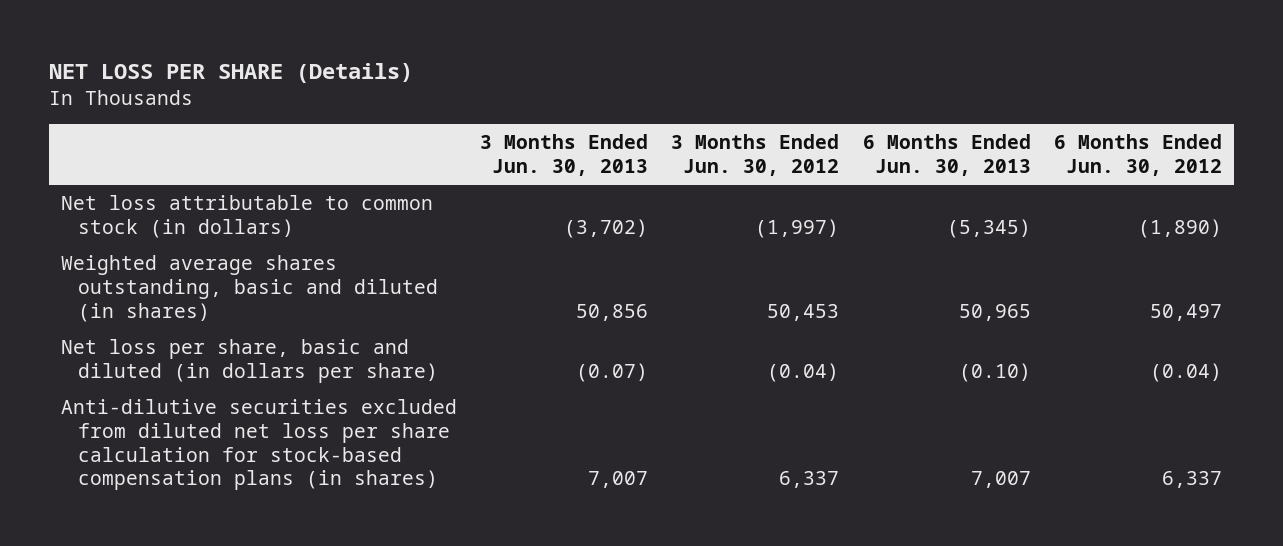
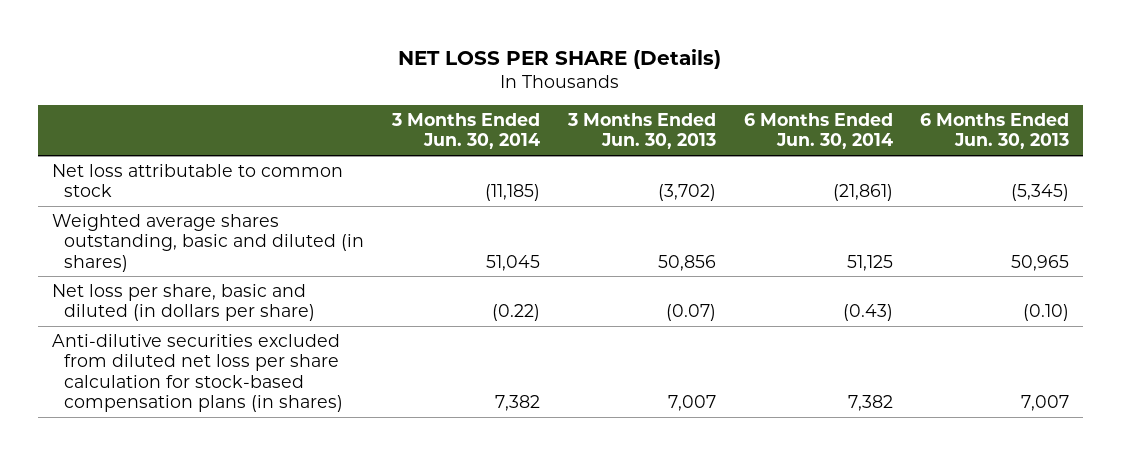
- | 3 Months Ended Jun. 30, 2013 | 3 Months Ended Jun. 30, 2012 | 6 Months Ended Jun. 30, 2013 | 6 Months Ended Jun. 30, 2012
+ | 3 Months Ended Jun. 30, 2014 | 3 Months Ended Jun. 30, 2013 | 6 Months Ended Jun. 30, 2014 | 6 Months Ended Jun. 30, 2013
- Net loss attributable to common stock (in dollars) | (3,702) | (1,997) | (5,345) | (1,890)
+ Net loss attributable to common stock | (11,185) | (3,702) | (21,861) | (5,345)

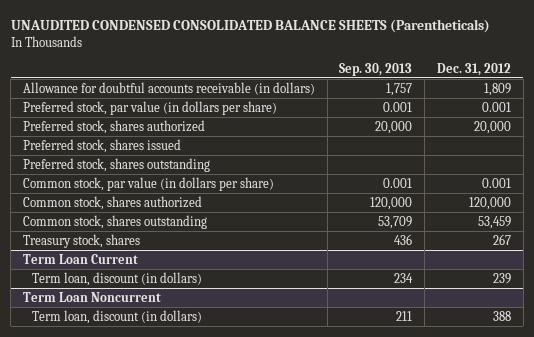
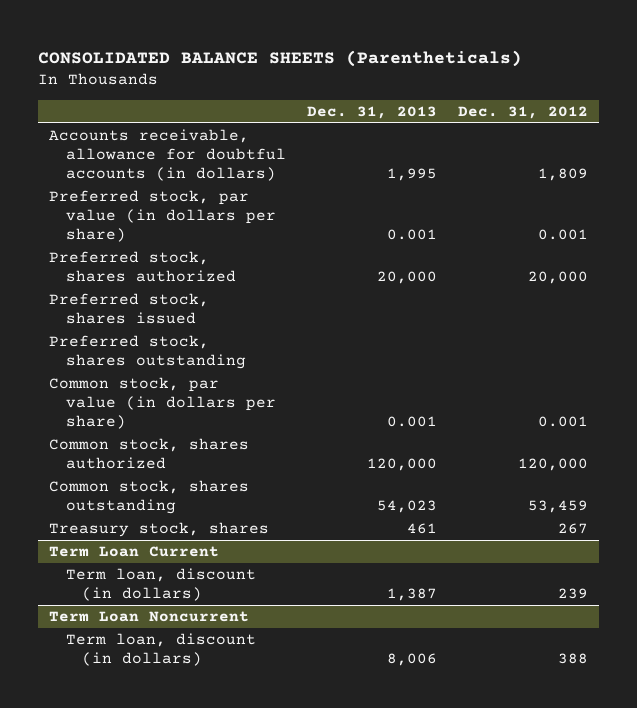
- UNAUDITED CONDENSED CONSOLIDATED BALANCE SHEETS (Parentheticals)
+ CONSOLIDATED BALANCE SHEETS (Parentheticals)
- | Sep. 30, 2013 | Dec. 31, 2012
+ | Dec. 31, 2013 | Dec. 31, 2012
- Allowance for doubtful accounts receivable (in dollars) | 1,757 | 1,809
+ Accounts receivable, allowance for doubtful accounts (in dollars) | 1,995 | 1,809

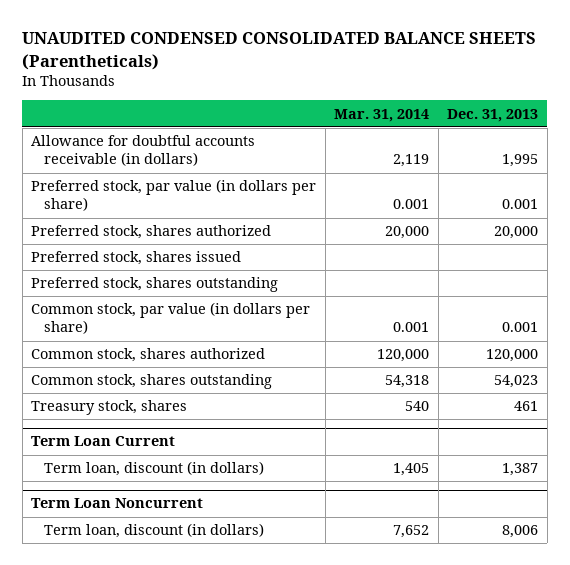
- CONSOLIDATED BALANCE SHEETS (Parentheticals)
+ UNAUDITED CONDENSED CONSOLIDATED BALANCE SHEETS (Parentheticals)
- | Dec. 31, 2013 | Dec. 31, 2012
+ | Mar. 31, 2014 | Dec. 31, 2013
- Accounts receivable, allowance for doubtful accounts (in dollars) | 1,995 | 1,809
+ Allowance for doubtful accounts receivable (in dollars) | 2,119 | 1,995

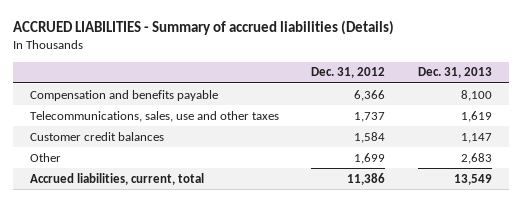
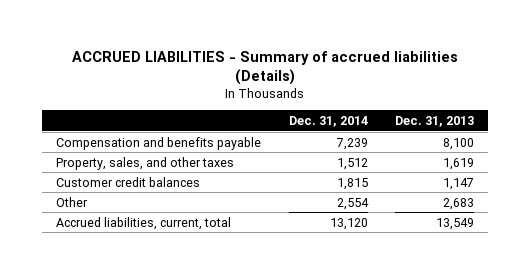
- | Dec. 31, 2012 | Dec. 31, 2013
+ | Dec. 31, 2014 | Dec. 31, 2013
- Telecommunications, sales, use and other taxes | 1,737 | 1,619
+ Property, sales, and other taxes | 1,512 | 1,619

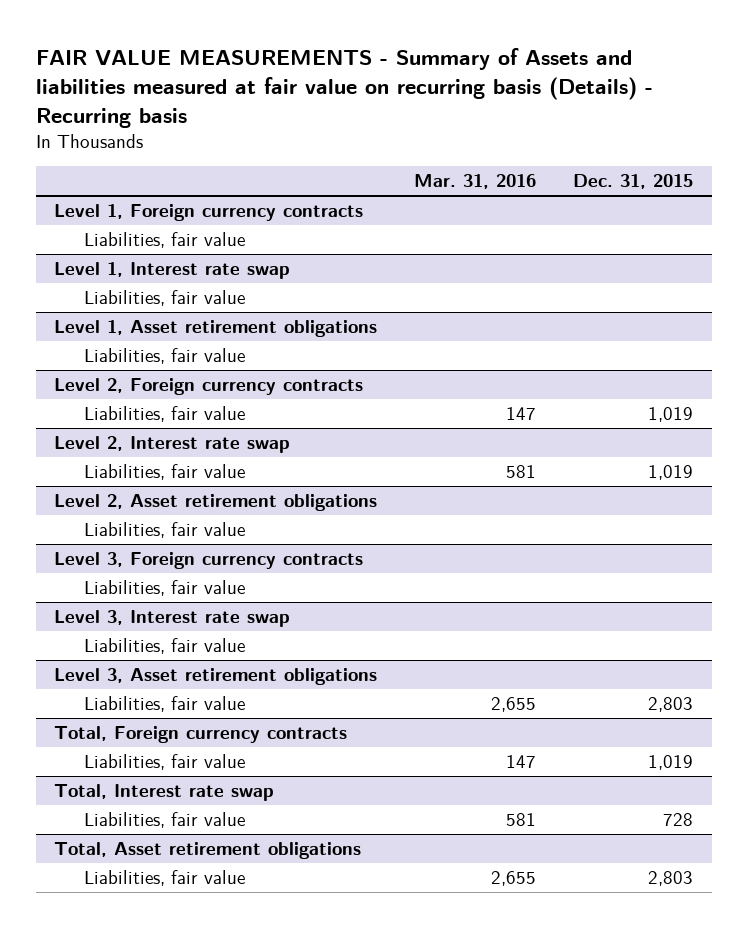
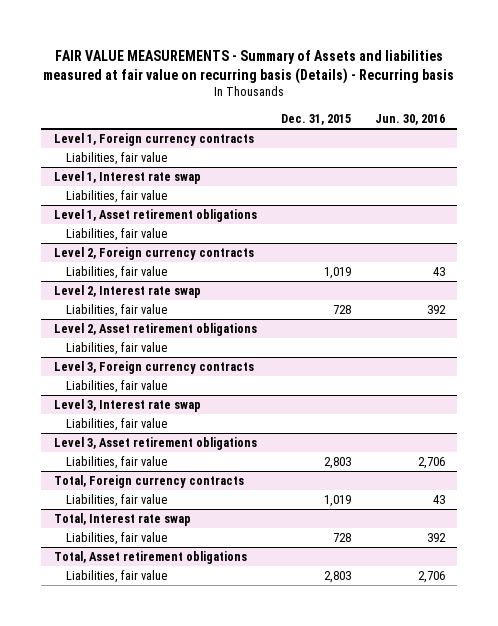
- | Mar. 31, 2016 | Dec. 31, 2015
+ | Dec. 31, 2015 | Jun. 30, 2016
@ Level 2, Interest rate swap
- Liabilities, fair value | 581 | 1,019
+ Liabilities, fair value | 728 | 392

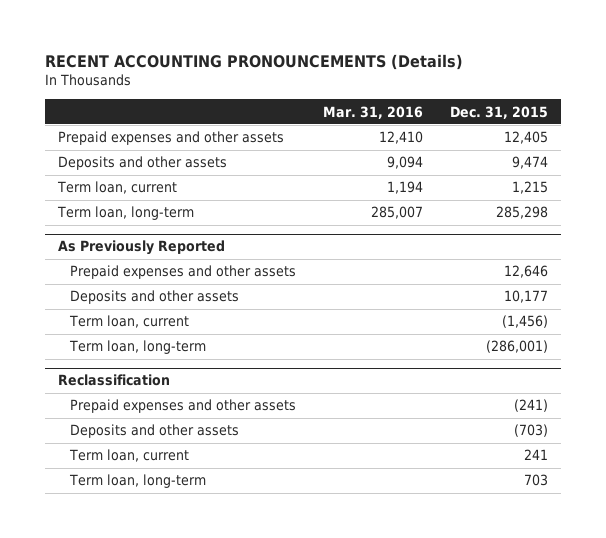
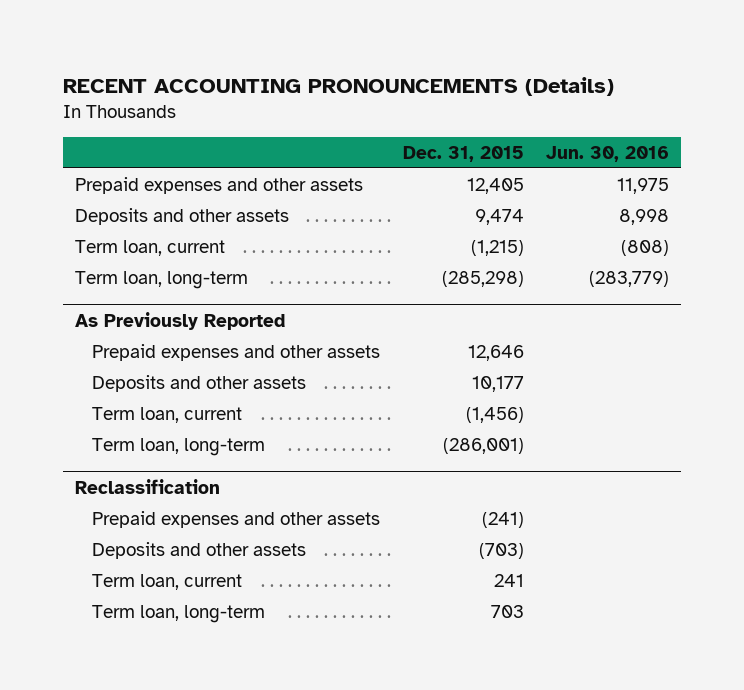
- | Mar. 31, 2016 | Dec. 31, 2015
+ | Dec. 31, 2015 | Jun. 30, 2016
- Term loan, current | 1,194 | 1,215
- Term loan, long-term | 285,007 | 285,298
+ Term loan, current | (1,215) | (808)
+ Term loan, long-term | (285,298) | (283,779)

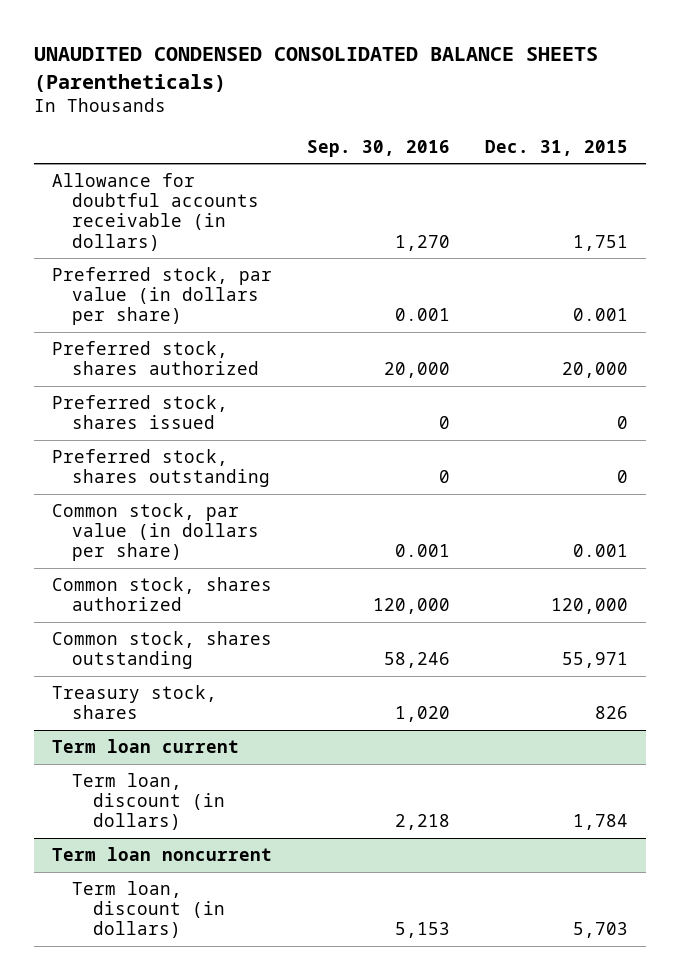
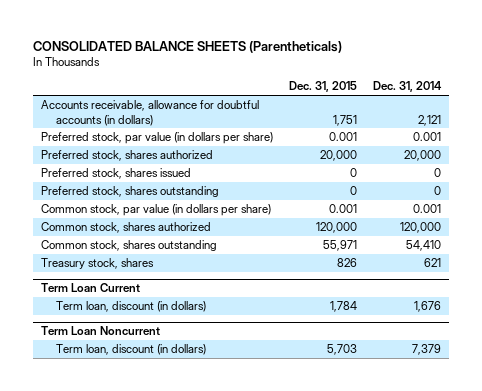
- UNAUDITED CONDENSED CONSOLIDATED BALANCE SHEETS (Parentheticals)
+ CONSOLIDATED BALANCE SHEETS (Parentheticals)
- | Sep. 30, 2016 | Dec. 31, 2015
+ | Dec. 31, 2015 | Dec. 31, 2014
- Allowance for doubtful accounts receivable (in dollars) | 1,270 | 1,751
+ Accounts receivable, allowance for doubtful accounts (in dollars) | 1,751 | 2,121
- Term loan current
+ Term Loan Current
- Term loan noncurrent
+ Term Loan Noncurrent

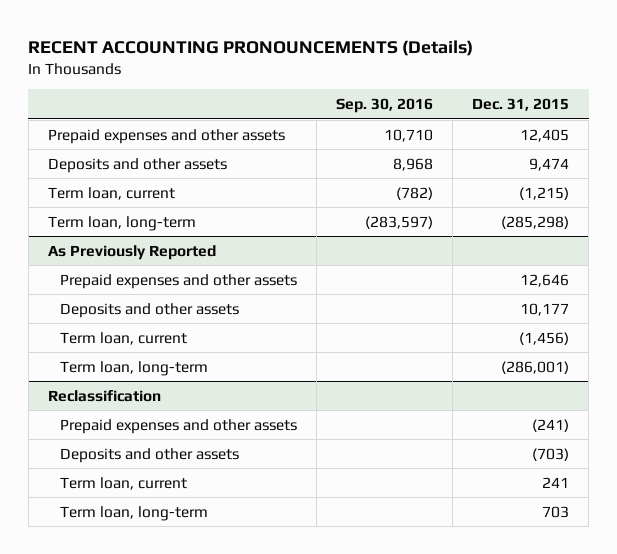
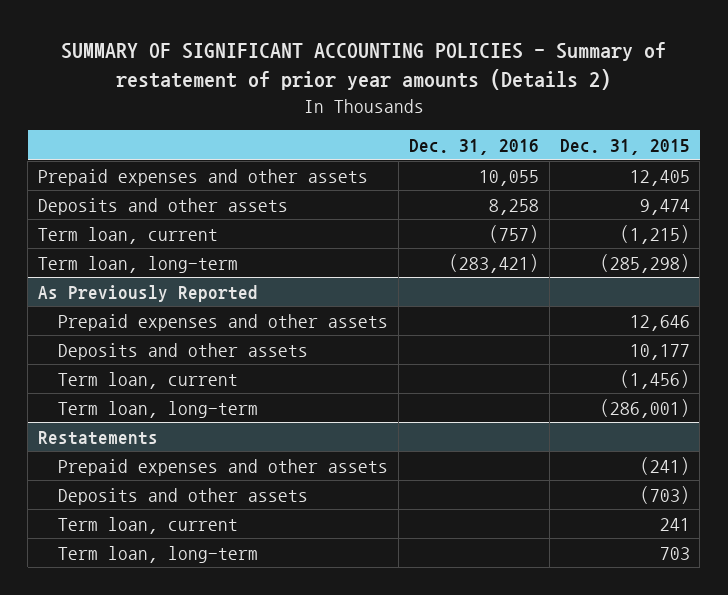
- RECENT ACCOUNTING PRONOUNCEMENTS (Details)
+ SUMMARY OF SIGNIFICANT ACCOUNTING POLICIES - Summary of restatement of prior year amounts (Details 2)
- | Sep. 30, 2016 | Dec. 31, 2015
+ | Dec. 31, 2016 | Dec. 31, 2015
- Reclassification
+ Restatements

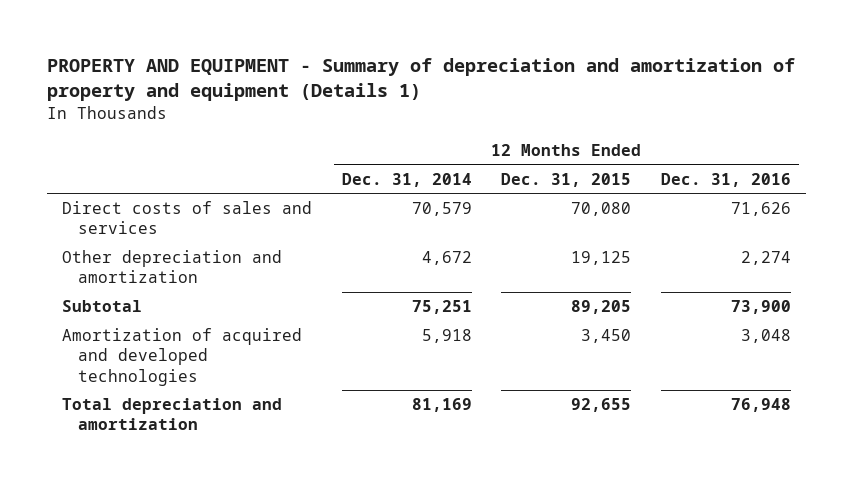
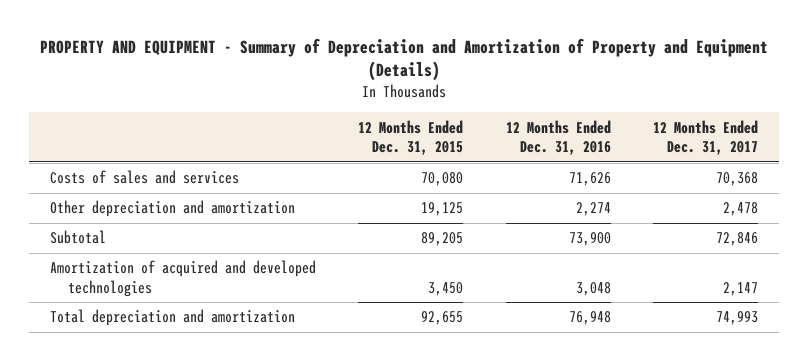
- PROPERTY AND EQUIPMENT - Summary of depreciation and amortization of property and equipment (Details 1)
+ PROPERTY AND EQUIPMENT - Summary of Depreciation and Amortization of Property and Equipment (Details)
- | 12 Months Ended Dec. 31, 2014 | 12 Months Ended Dec. 31, 2015 | 12 Months Ended Dec. 31, 2016
+ | 12 Months Ended Dec. 31, 2015 | 12 Months Ended Dec. 31, 2016 | 12 Months Ended Dec. 31, 2017
- Direct costs of sales and services | 70,579 | 70,080 | 71,626
+ Costs of sales and services | 70,080 | 71,626 | 70,368

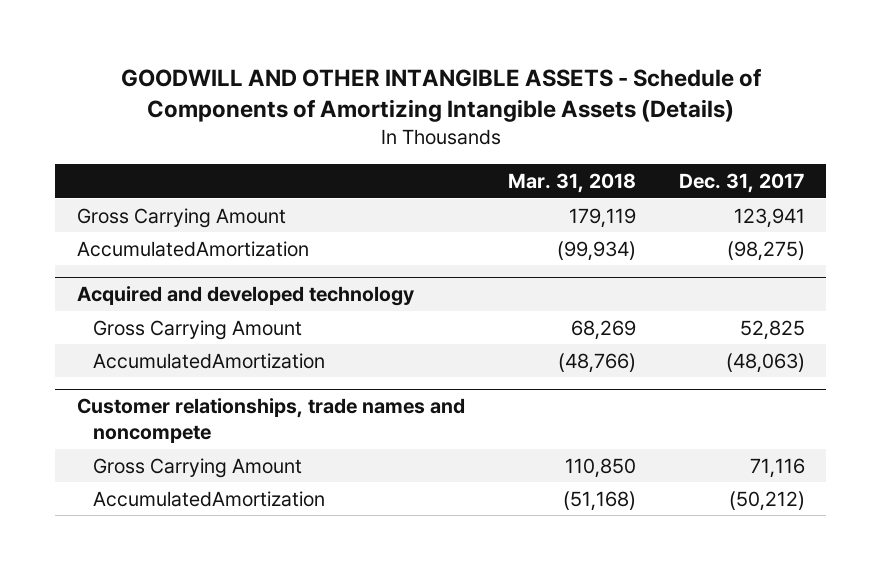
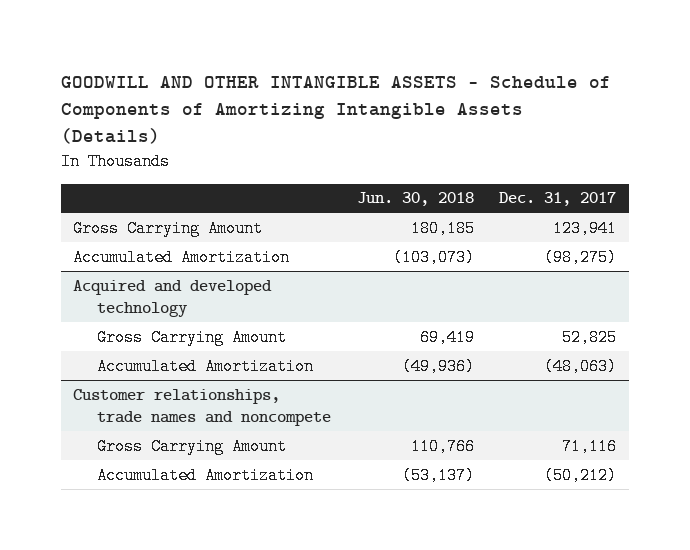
- | Mar. 31, 2018 | Dec. 31, 2017
+ | Jun. 30, 2018 | Dec. 31, 2017
- AccumulatedAmortization | (99,934) | (98,275)
+ Accumulated Amortization | (103,073) | (98,275)
@ Acquired and developed technology
- AccumulatedAmortization | (48,766) | (48,063)
+ Accumulated Amortization | (49,936) | (48,063)
@ Customer relationships, trade names and noncompete
- AccumulatedAmortization | (51,168) | (50,212)
+ Accumulated Amortization | (53,137) | (50,212)

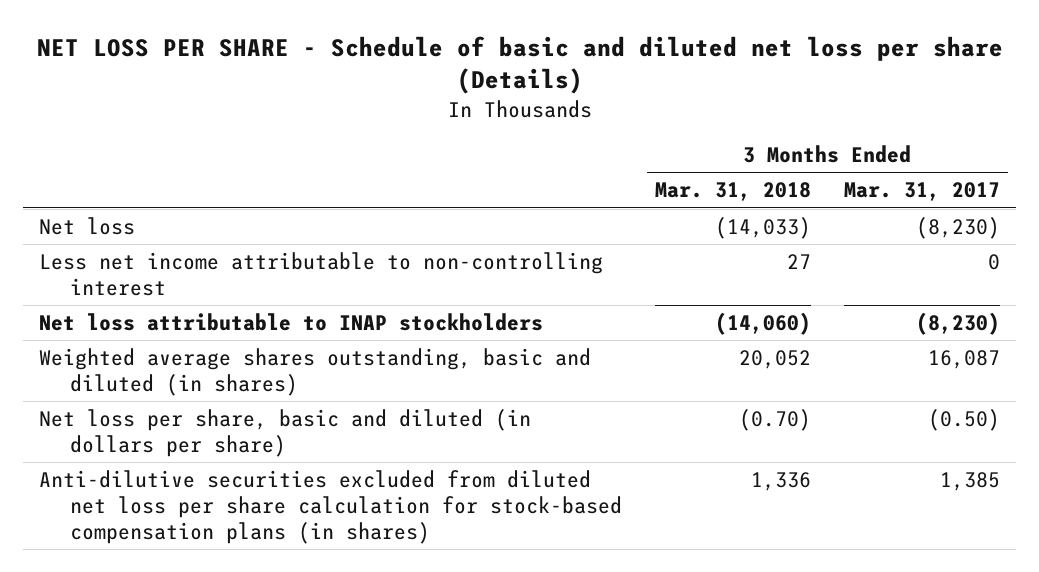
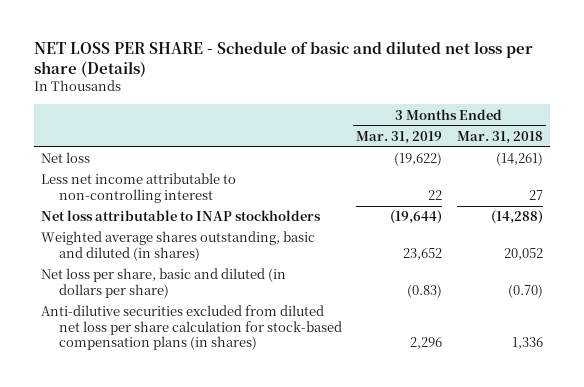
- | 3 Months Ended Mar. 31, 2018 | 3 Months Ended Mar. 31, 2017
+ | 3 Months Ended Mar. 31, 2019 | 3 Months Ended Mar. 31, 2018
- Net loss | (14,033) | (8,230)
+ Net loss | (19,622) | (14,261)
- Net loss attributable to INAP stockholders | (14,060) | (8,230)
+ Net loss attributable to INAP stockholders | (19,644) | (14,288)

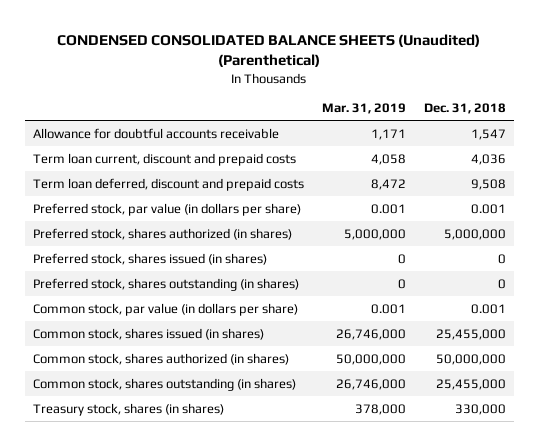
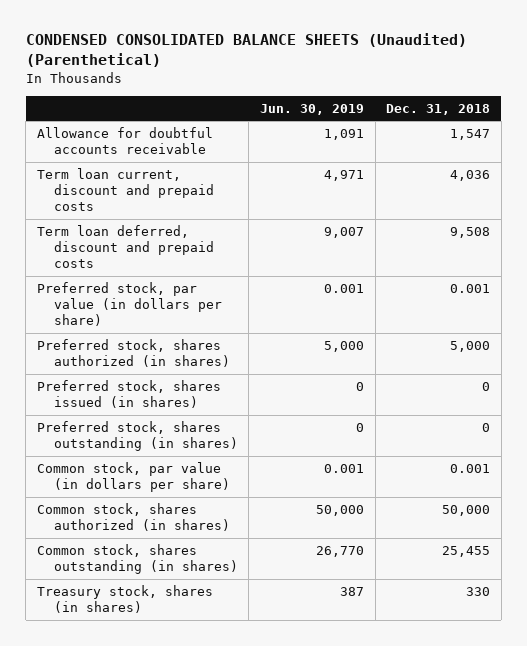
- | Mar. 31, 2019 | Dec. 31, 2018
+ | Jun. 30, 2019 | Dec. 31, 2018
- Preferred stock, shares authorized (in shares) | 5,000,000 | 5,000,000
+ Preferred stock, shares authorized (in shares) | 5,000 | 5,000
- Common stock, shares issued (in shares) | 26,746,000 | 25,455,000
- Common stock, shares authorized (in shares) | 50,000,000 | 50,000,000
- Common stock, shares outstanding (in shares) | 26,746,000 | 25,455,000
- Treasury stock, shares (in shares) | 378,000 | 330,000
+ Common stock, shares authorized (in shares) | 50,000 | 50,000
+ Common stock, shares outstanding (in shares) | 26,770 | 25,455
+ Treasury stock, shares (in shares) | 387 | 330

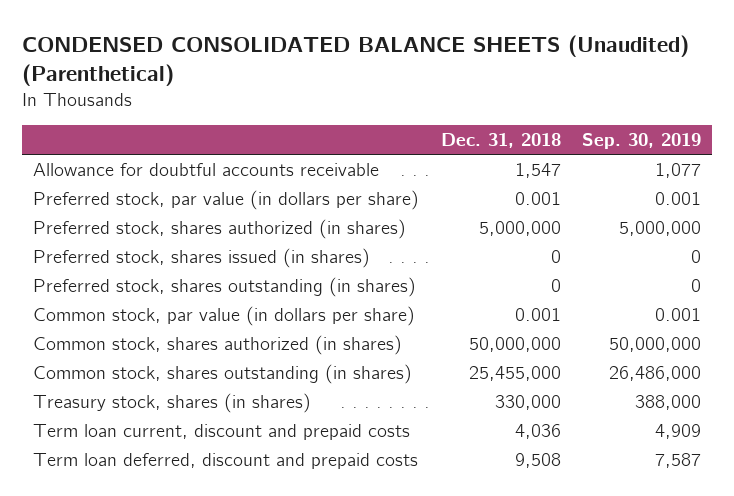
- | Jun. 30, 2019 | Dec. 31, 2018
+ | Dec. 31, 2018 | Sep. 30, 2019
- Preferred stock, shares authorized (in shares) | 5,000 | 5,000
+ Preferred stock, shares authorized (in shares) | 5,000,000 | 5,000,000
- Common stock, shares authorized (in shares) | 50,000 | 50,000
- Common stock, shares outstanding (in shares) | 26,770 | 25,455
- Treasury stock, shares (in shares) | 387 | 330
+ Common stock, shares authorized (in shares) | 50,000,000 | 50,000,000
+ Common stock, shares outstanding (in shares) | 25,455,000 | 26,486,000
+ Treasury stock, shares (in shares) | 330,000 | 388,000
moved down: Term loan current, discount and prepaid costs | 4,036 | 4,909
moved down: Term loan deferred, discount and prepaid costs | 9,508 | 7,587

